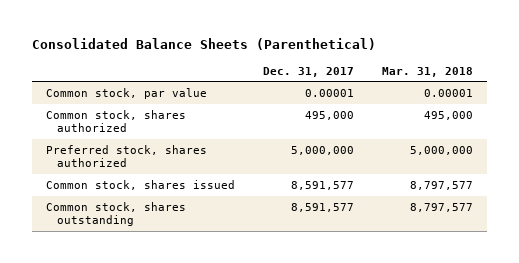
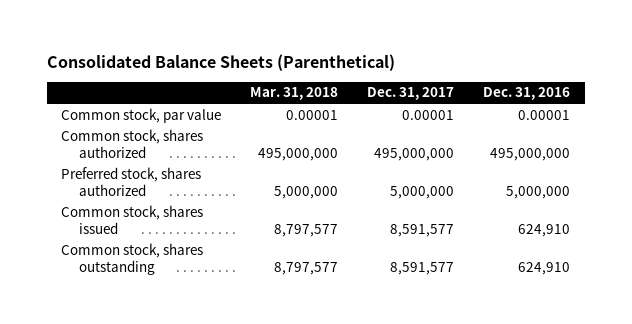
- | Dec. 31, 2017 | Mar. 31, 2018
+ | Mar. 31, 2018 | Dec. 31, 2017 | Dec. 31, 2016
- Common stock, shares authorized | 495,000 | 495,000
+ Common stock, shares authorized | 495,000,000 | 495,000,000 | 495,000,000

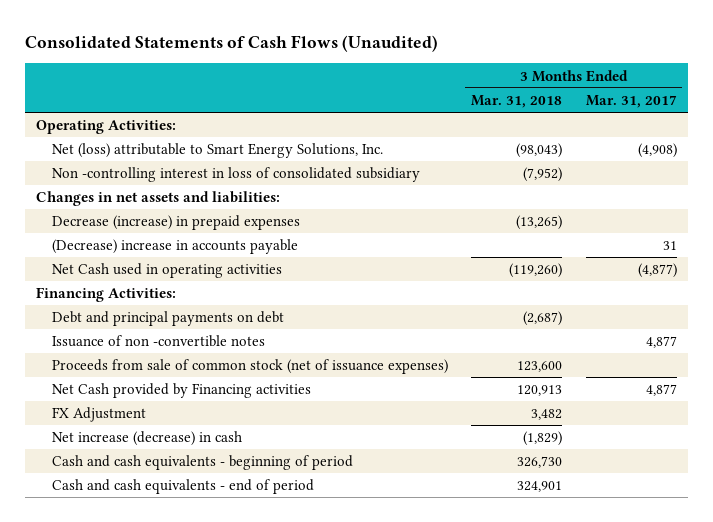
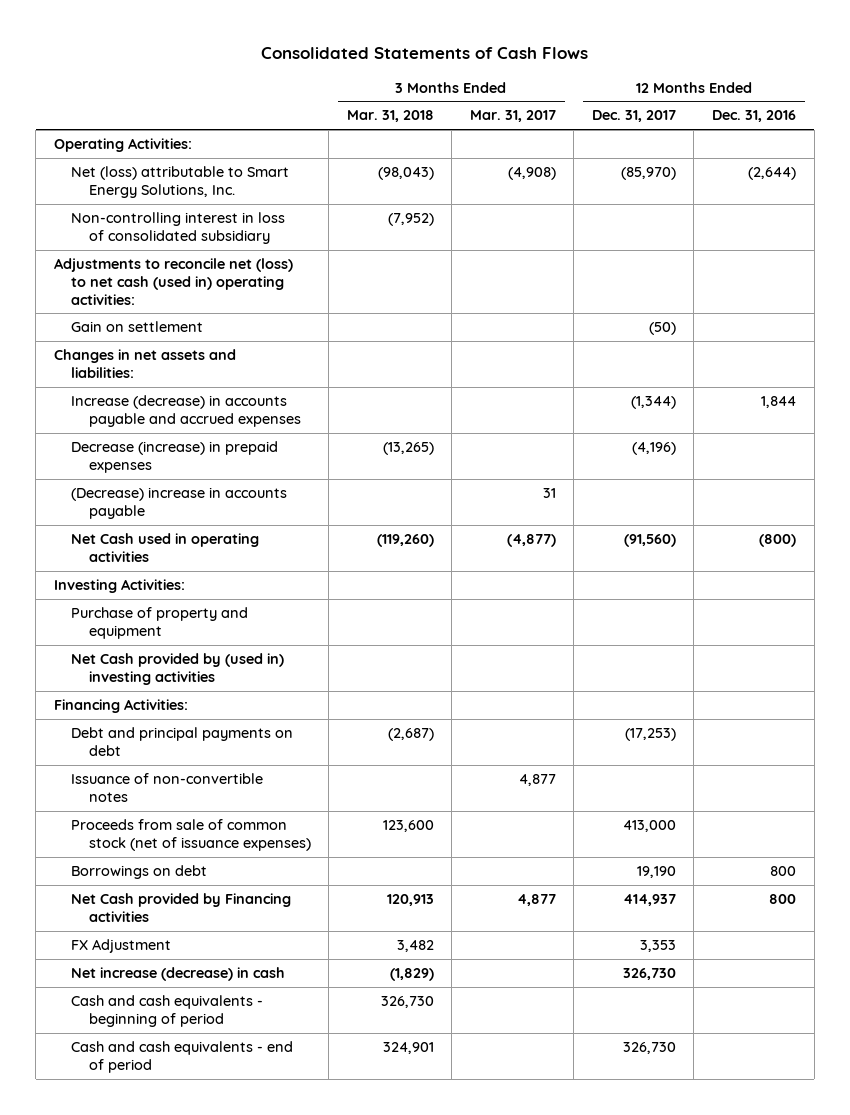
- Consolidated Statements of Cash Flows (Unaudited)
+ Consolidated Statements of Cash Flows
- | 3 Months Ended Mar. 31, 2018 | 3 Months Ended Mar. 31, 2017
+ | 3 Months Ended Mar. 31, 2018 | 3 Months Ended Mar. 31, 2017 | 12 Months Ended Dec. 31, 2017 | 12 Months Ended Dec. 31, 2016
- Non -controlling interest in loss of consolidated subsidiary | (7,952) |
+ Non-controlling interest in loss of consolidated subsidiary | (7,952) | | |
+ Adjustments to reconcile net (loss) to net cash (used in) operating activities:
+ Gain on settlement | | | (50) |
+ Increase (decrease) in accounts payable and accrued expenses | | | (1,344) | 1,844
+ Investing Activities:
+ Purchase of property and equipment
+ Net Cash provided by (used in) investing activities
- Issuance of non -convertible notes | | 4,877
+ Issuance of non-convertible notes | | 4,877 | |
+ Borrowings on debt | | | 19,190 | 800

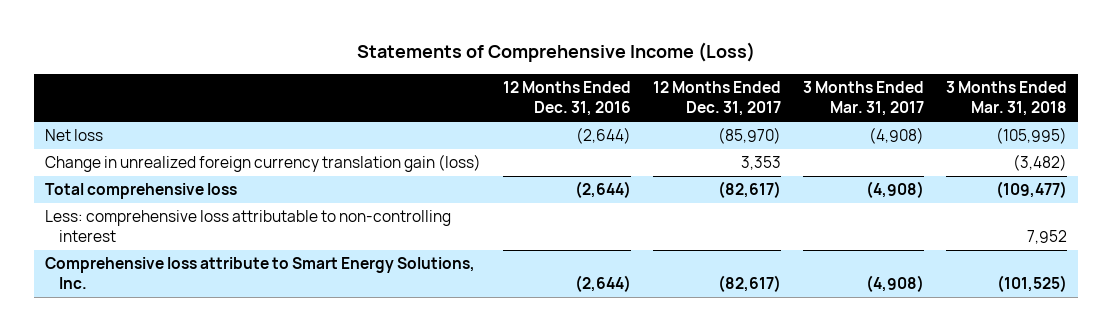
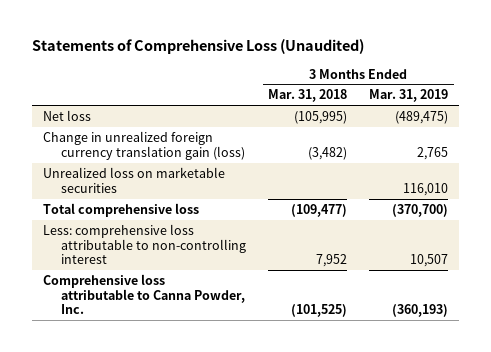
- Statements of Comprehensive Income (Loss)
+ Statements of Comprehensive Loss (Unaudited)
- | 12 Months Ended Dec. 31, 2016 | 12 Months Ended Dec. 31, 2017 | 3 Months Ended Mar. 31, 2017 | 3 Months Ended Mar. 31, 2018
+ | 3 Months Ended Mar. 31, 2018 | 3 Months Ended Mar. 31, 2019
+ Unrealized loss on marketable securities | | 116,010
- Comprehensive loss attribute to Smart Energy Solutions, Inc. | (2,644) | (82,617) | (4,908) | (101,525)
+ Comprehensive loss attributable to Canna Powder, Inc. | (101,525) | (360,193)

